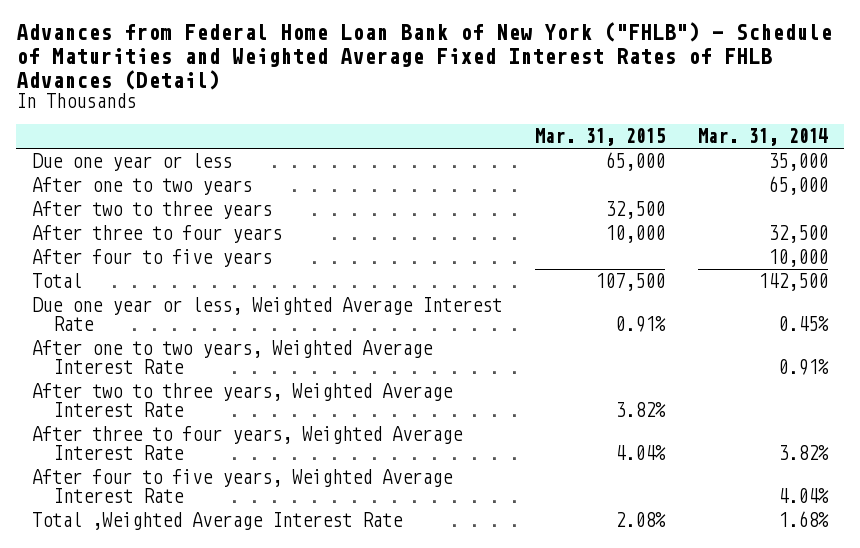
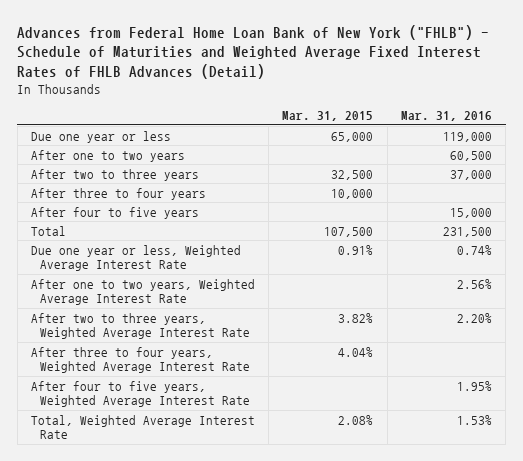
- | Mar. 31, 2015 | Mar. 31, 2014
+ | Mar. 31, 2015 | Mar. 31, 2016
- Total ,Weighted Average Interest Rate | 2.08% | 1.68%
+ Total, Weighted Average Interest Rate | 2.08% | 1.53%

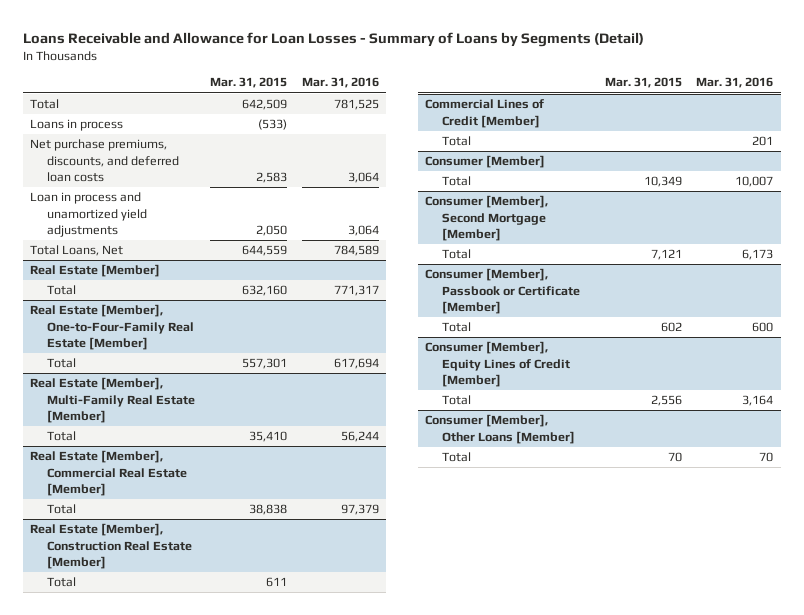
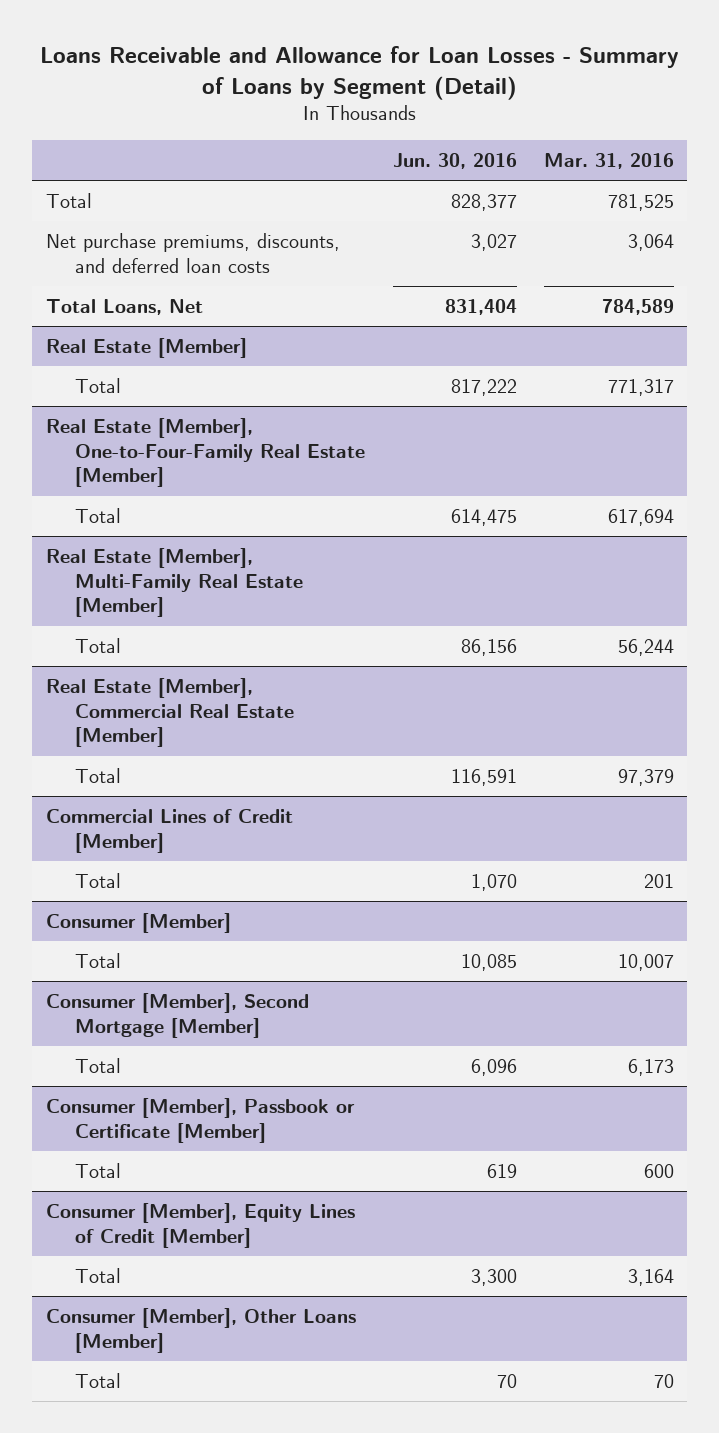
- Loans Receivable and Allowance for Loan Losses - Summary of Loans by Segments (Detail)
+ Loans Receivable and Allowance for Loan Losses - Summary of Loans by Segment (Detail)
- | Mar. 31, 2015 | Mar. 31, 2016
+ | Jun. 30, 2016 | Mar. 31, 2016
- Loans in process | (533) |
- Loan in process and unamortized yield adjustments | 2,050 | 3,064
- Real Estate [Member], Construction Real Estate [Member]
- Total | 611 |

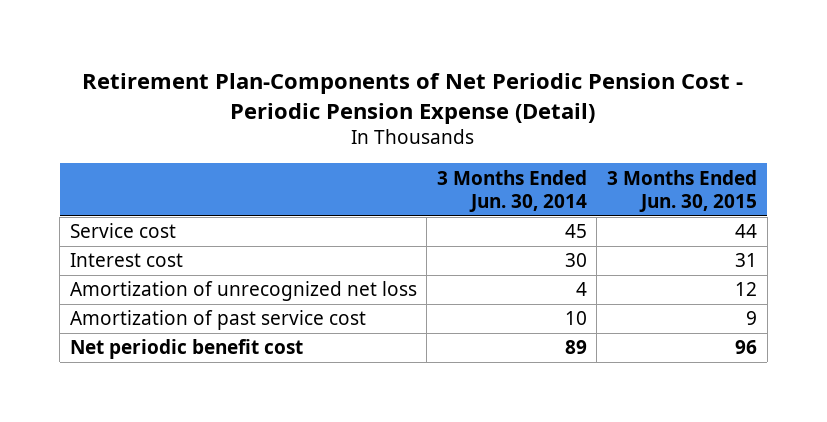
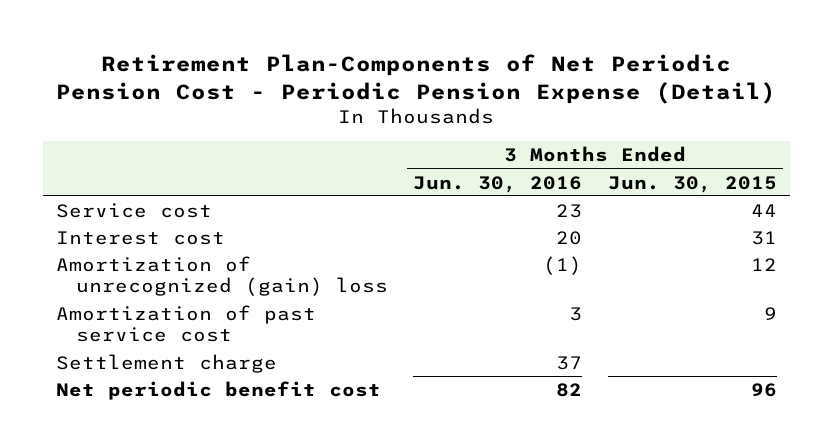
- | 3 Months Ended Jun. 30, 2014 | 3 Months Ended Jun. 30, 2015
+ | 3 Months Ended Jun. 30, 2016 | 3 Months Ended Jun. 30, 2015
- Amortization of unrecognized net loss | 4 | 12
+ Amortization of unrecognized (gain) loss | (1) | 12
+ Settlement charge | 37 |

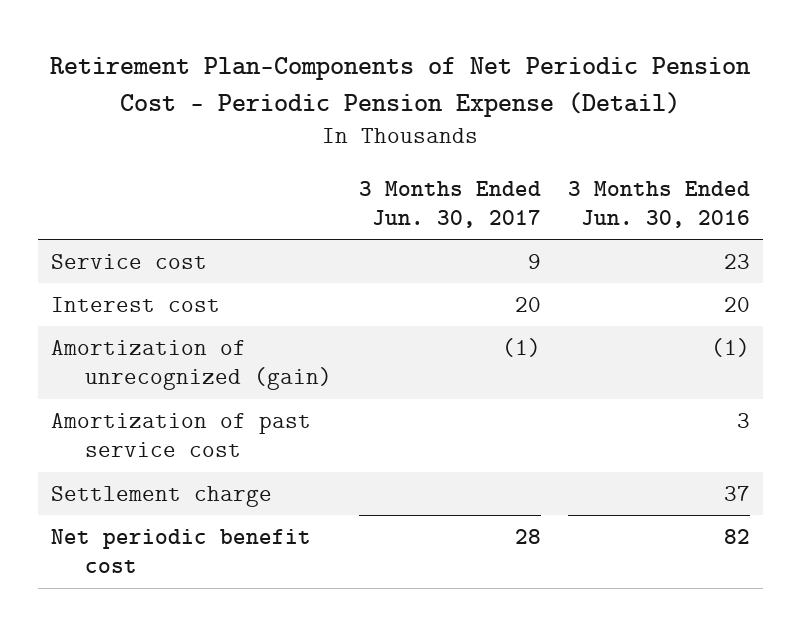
- | 3 Months Ended Jun. 30, 2016 | 3 Months Ended Jun. 30, 2015
+ | 3 Months Ended Jun. 30, 2017 | 3 Months Ended Jun. 30, 2016
- Amortization of unrecognized (gain) loss | (1) | 12
+ Amortization of unrecognized (gain) | (1) | (1)

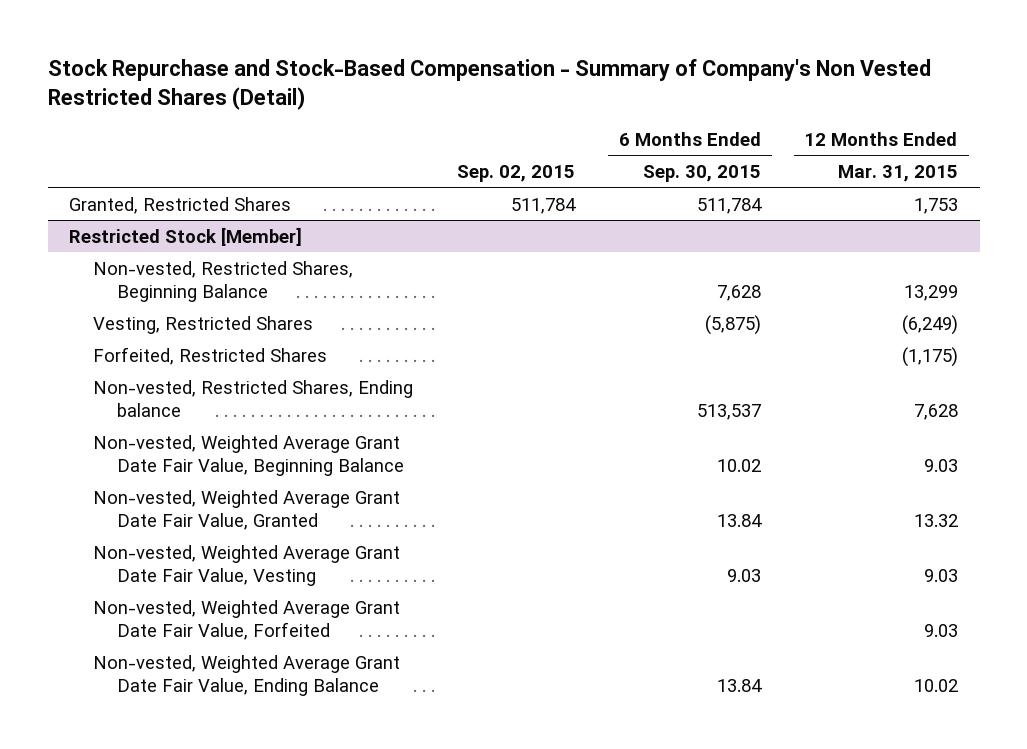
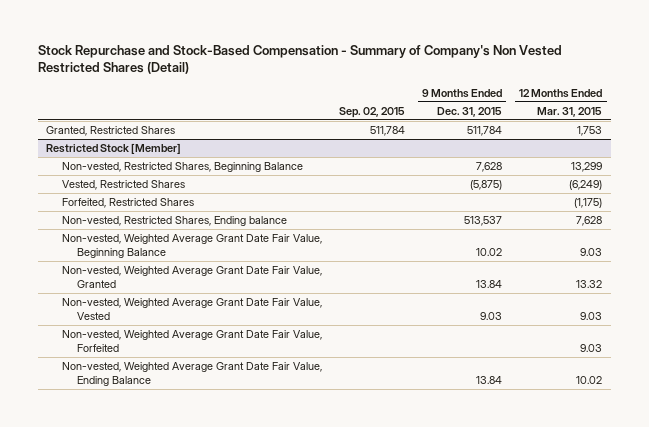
- | Sep. 02, 2015 | 6 Months Ended Sep. 30, 2015 | 12 Months Ended Mar. 31, 2015
+ | Sep. 02, 2015 | 9 Months Ended Dec. 31, 2015 | 12 Months Ended Mar. 31, 2015
@ Restricted Stock [Member]
- Vesting, Restricted Shares | | (5,875) | (6,249)
+ Vested, Restricted Shares | | (5,875) | (6,249)
- Non-vested, Weighted Average Grant Date Fair Value, Vesting | | 9.03 | 9.03
+ Non-vested, Weighted Average Grant Date Fair Value, Vested | | 9.03 | 9.03

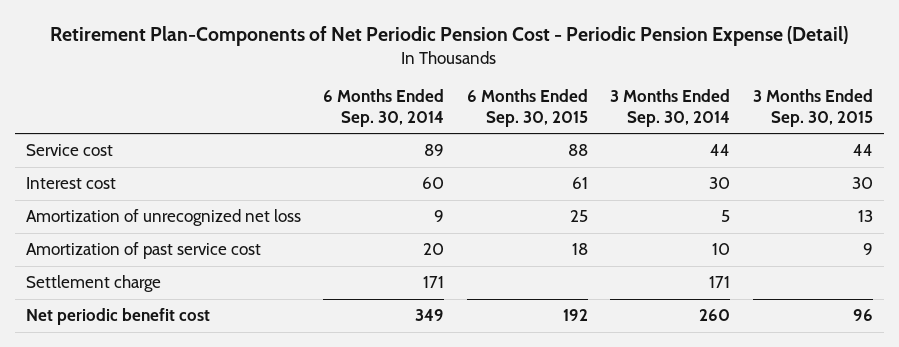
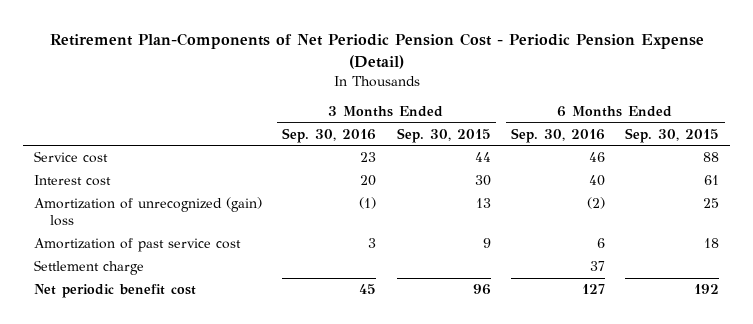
- | 6 Months Ended Sep. 30, 2014 | 6 Months Ended Sep. 30, 2015 | 3 Months Ended Sep. 30, 2014 | 3 Months Ended Sep. 30, 2015
+ | 3 Months Ended Sep. 30, 2016 | 3 Months Ended Sep. 30, 2015 | 6 Months Ended Sep. 30, 2016 | 6 Months Ended Sep. 30, 2015
- Amortization of unrecognized net loss | 9 | 25 | 5 | 13
+ Amortization of unrecognized (gain) loss | (1) | 13 | (2) | 25

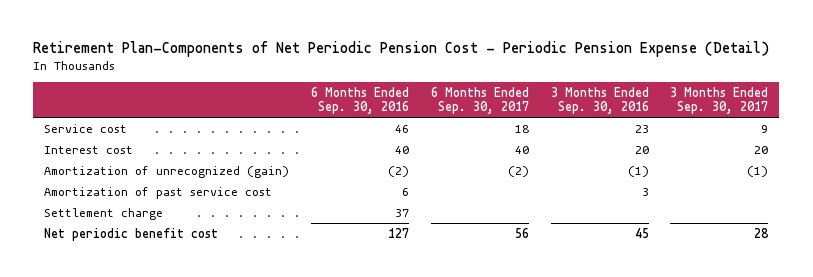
- | 3 Months Ended Sep. 30, 2016 | 3 Months Ended Sep. 30, 2015 | 6 Months Ended Sep. 30, 2016 | 6 Months Ended Sep. 30, 2015
+ | 6 Months Ended Sep. 30, 2016 | 6 Months Ended Sep. 30, 2017 | 3 Months Ended Sep. 30, 2016 | 3 Months Ended Sep. 30, 2017
- Amortization of unrecognized (gain) loss | (1) | 13 | (2) | 25
+ Amortization of unrecognized (gain) | (2) | (2) | (1) | (1)

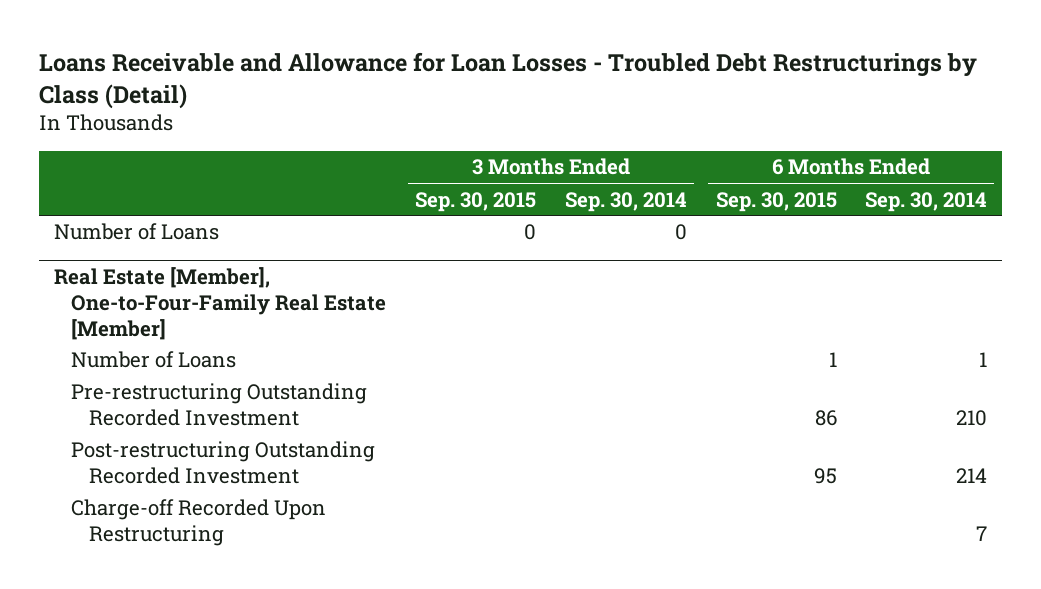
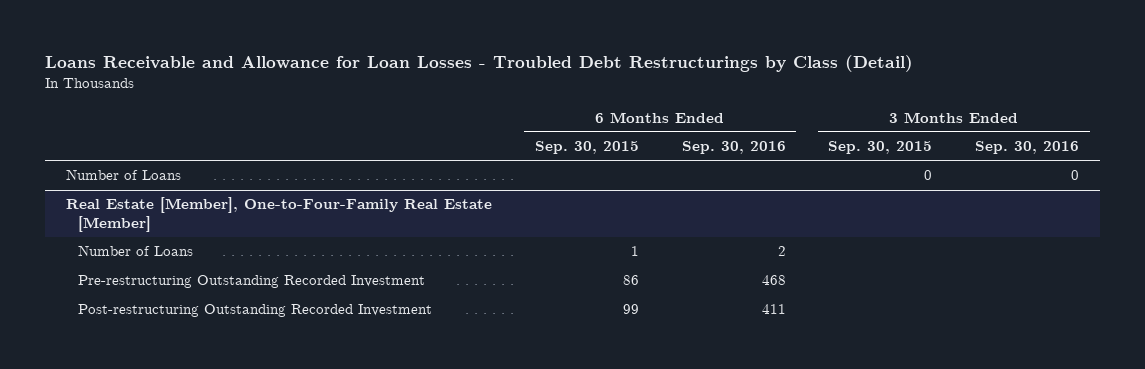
- | 3 Months Ended Sep. 30, 2015 | 3 Months Ended Sep. 30, 2014 | 6 Months Ended Sep. 30, 2015 | 6 Months Ended Sep. 30, 2014
+ | 6 Months Ended Sep. 30, 2015 | 6 Months Ended Sep. 30, 2016 | 3 Months Ended Sep. 30, 2015 | 3 Months Ended Sep. 30, 2016
@ Real Estate [Member], One-to-Four-Family Real Estate [Member]
- Post-restructuring Outstanding Recorded Investment | | | 95 | 214
- Charge-off Recorded Upon Restructuring | | | | 7
+ Post-restructuring Outstanding Recorded Investment | 99 | 411 | |

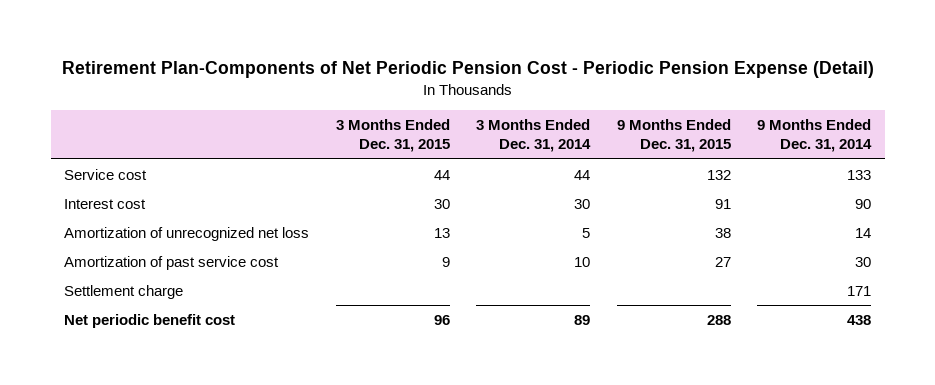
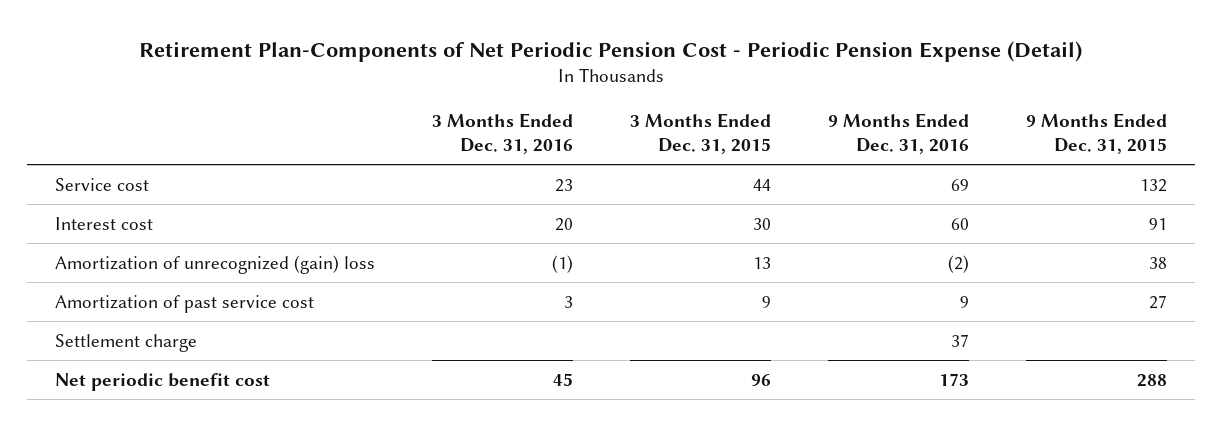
- | 3 Months Ended Dec. 31, 2015 | 3 Months Ended Dec. 31, 2014 | 9 Months Ended Dec. 31, 2015 | 9 Months Ended Dec. 31, 2014
+ | 3 Months Ended Dec. 31, 2016 | 3 Months Ended Dec. 31, 2015 | 9 Months Ended Dec. 31, 2016 | 9 Months Ended Dec. 31, 2015
- Amortization of unrecognized net loss | 13 | 5 | 38 | 14
+ Amortization of unrecognized (gain) loss | (1) | 13 | (2) | 38

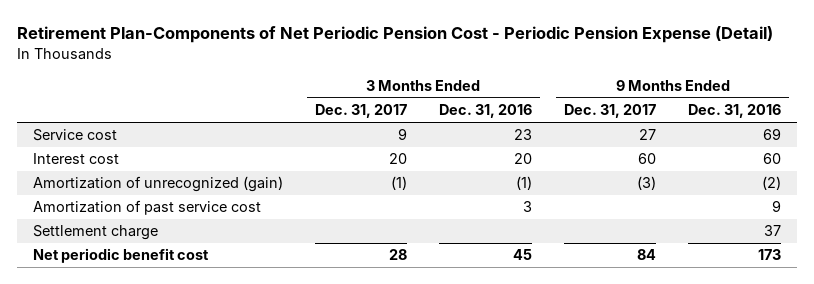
- | 3 Months Ended Dec. 31, 2016 | 3 Months Ended Dec. 31, 2015 | 9 Months Ended Dec. 31, 2016 | 9 Months Ended Dec. 31, 2015
+ | 3 Months Ended Dec. 31, 2017 | 3 Months Ended Dec. 31, 2016 | 9 Months Ended Dec. 31, 2017 | 9 Months Ended Dec. 31, 2016
- Amortization of unrecognized (gain) loss | (1) | 13 | (2) | 38
+ Amortization of unrecognized (gain) | (1) | (1) | (3) | (2)

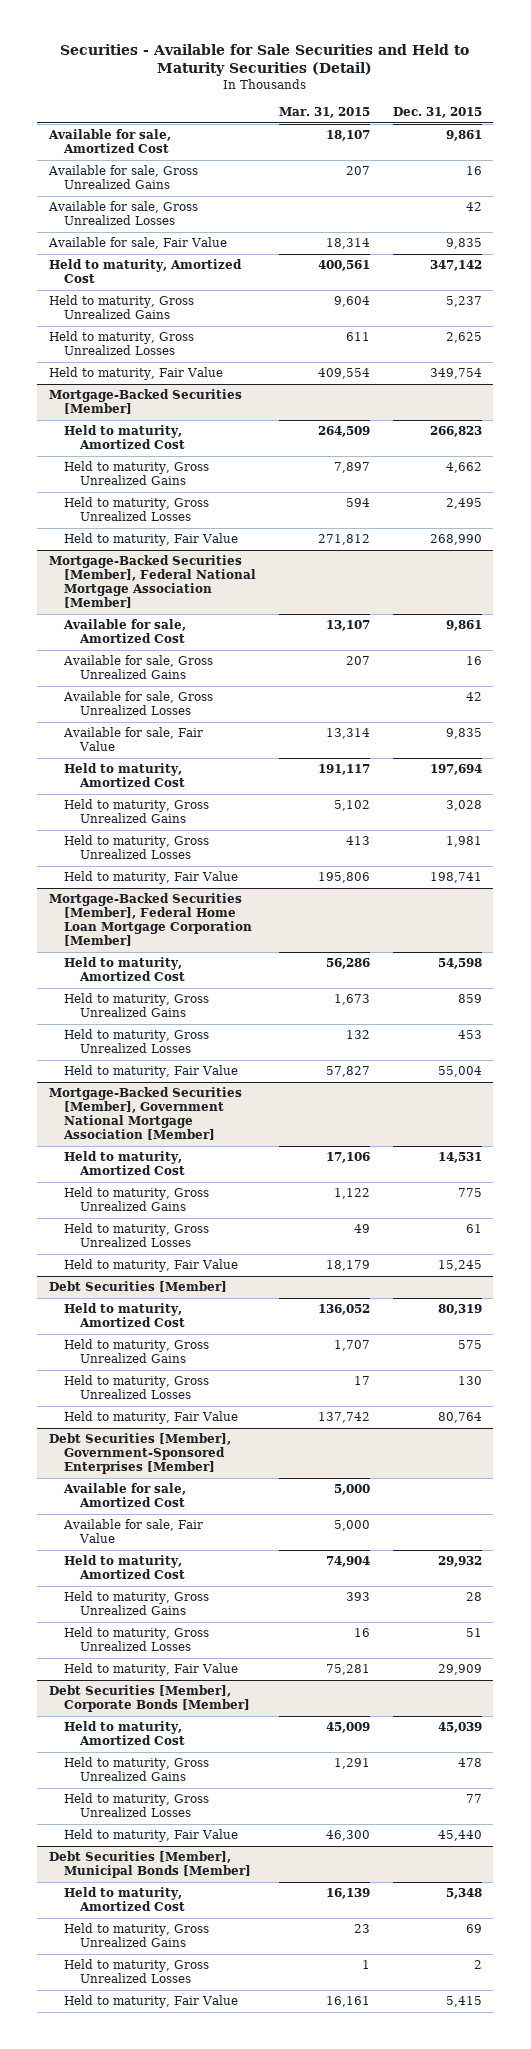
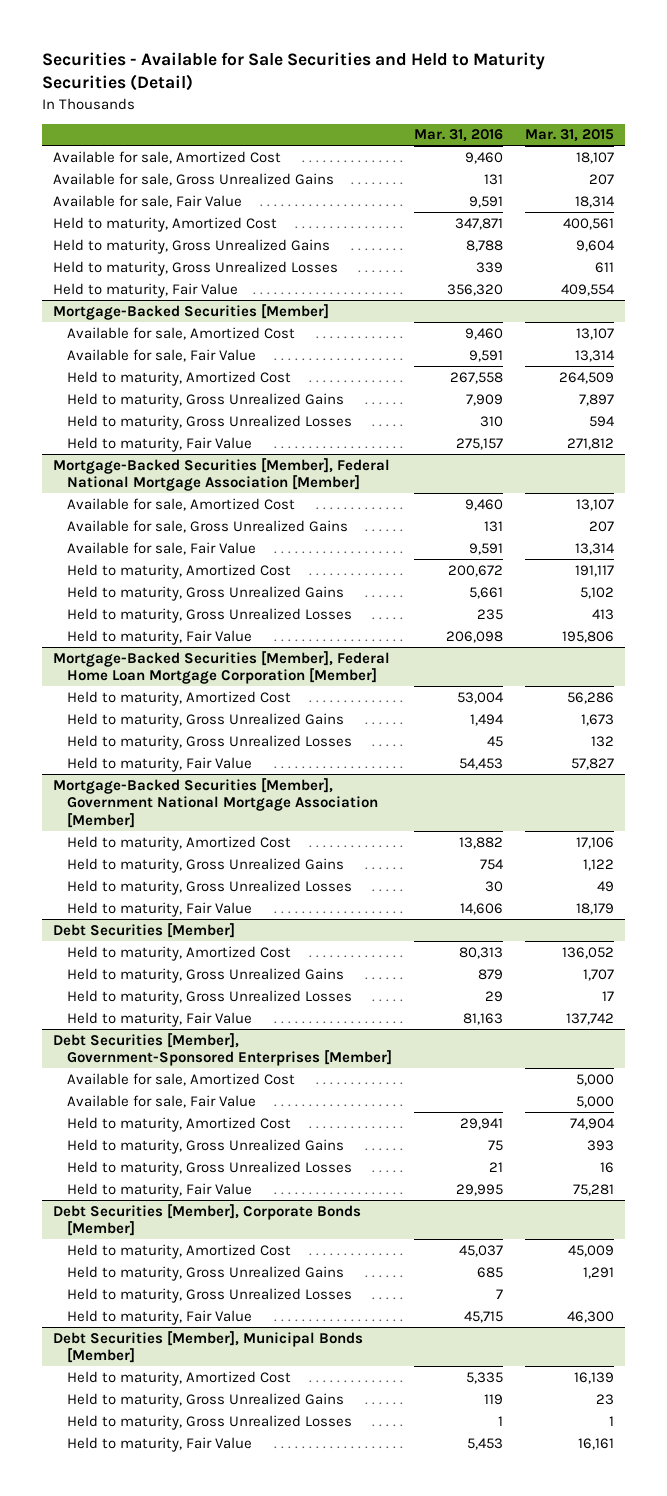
- | Mar. 31, 2015 | Dec. 31, 2015
+ | Mar. 31, 2016 | Mar. 31, 2015
- Available for sale, Gross Unrealized Losses | | 42
@ Mortgage-Backed Securities [Member]
+ Available for sale, Amortized Cost | 9,460 | 13,107
+ Available for sale, Fair Value | 9,591 | 13,314
@ Mortgage-Backed Securities [Member], Federal National Mortgage Association [Member]
- Available for sale, Gross Unrealized Losses | | 42

